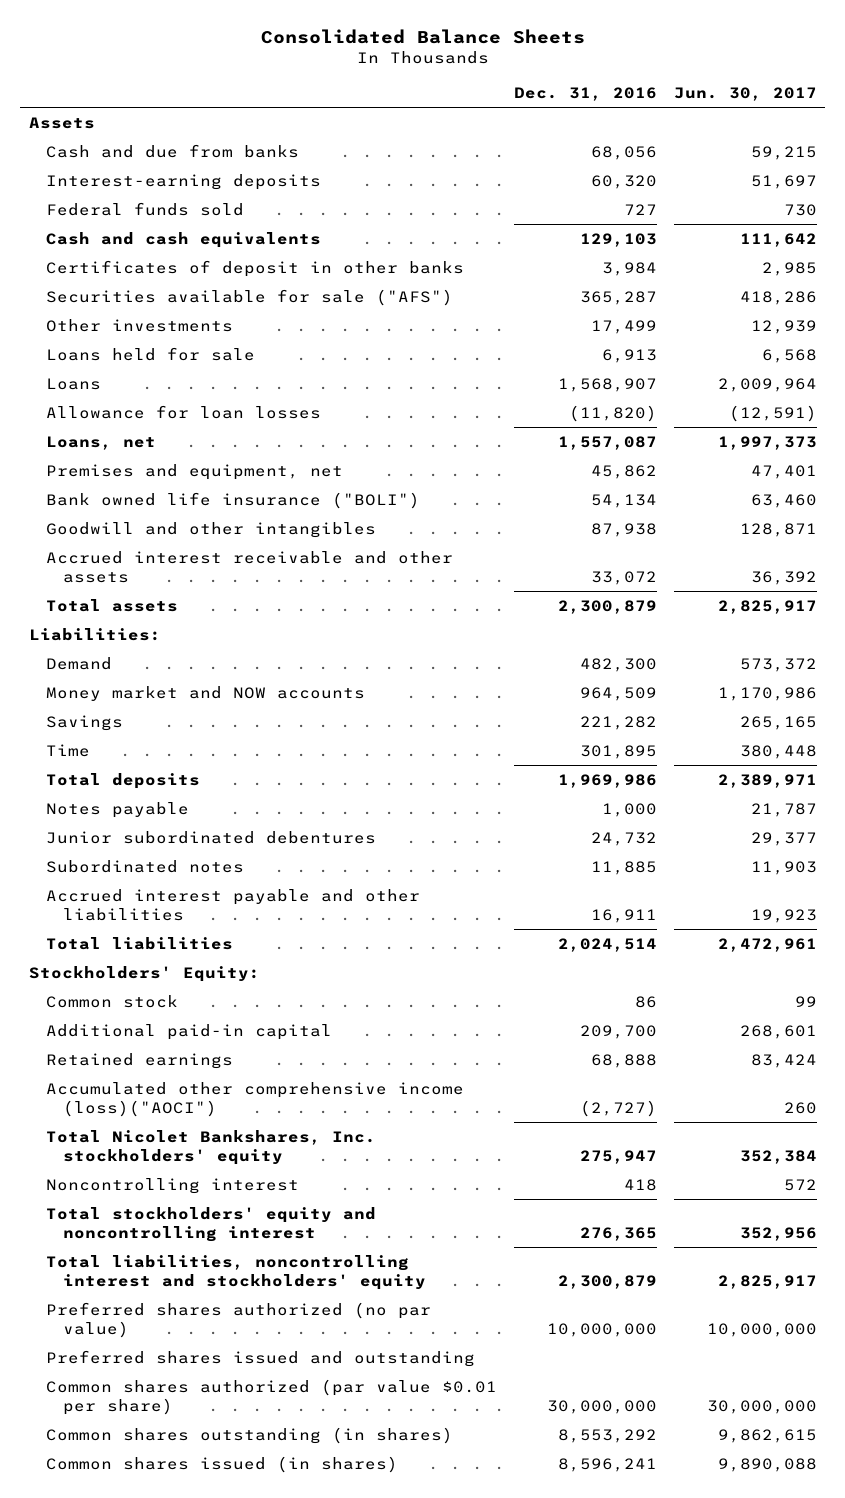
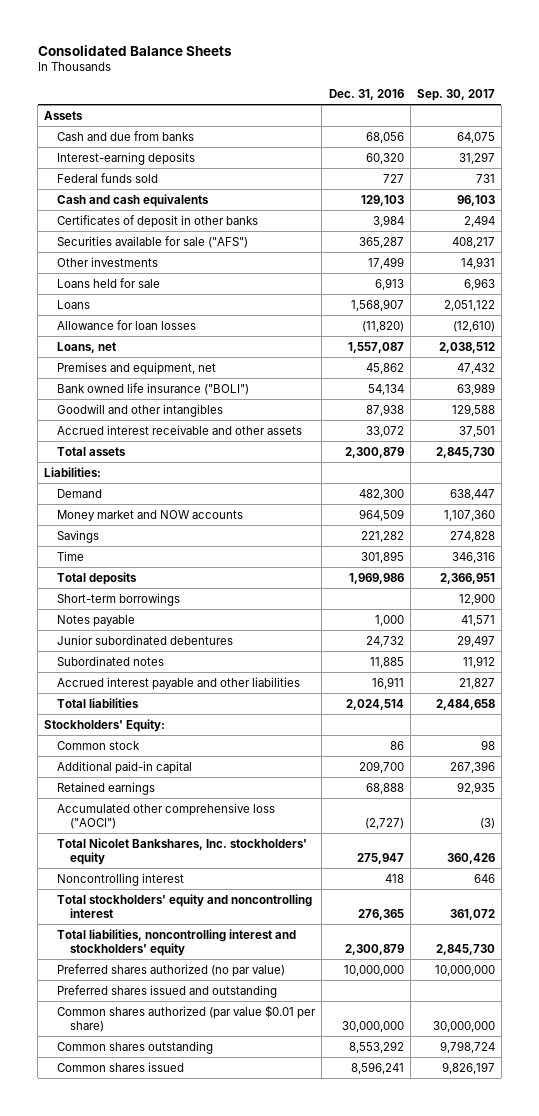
- | Dec. 31, 2016 | Jun. 30, 2017
+ | Dec. 31, 2016 | Sep. 30, 2017
+ Short-term borrowings | | 12,900
- Accumulated other comprehensive income (loss)("AOCI") | (2,727) | 260
+ Accumulated other comprehensive loss ("AOCI") | (2,727) | (3)
- Common shares outstanding (in shares) | 8,553,292 | 9,862,615
- Common shares issued (in shares) | 8,596,241 | 9,890,088
+ Common shares outstanding | 8,553,292 | 9,798,724
+ Common shares issued | 8,596,241 | 9,826,197

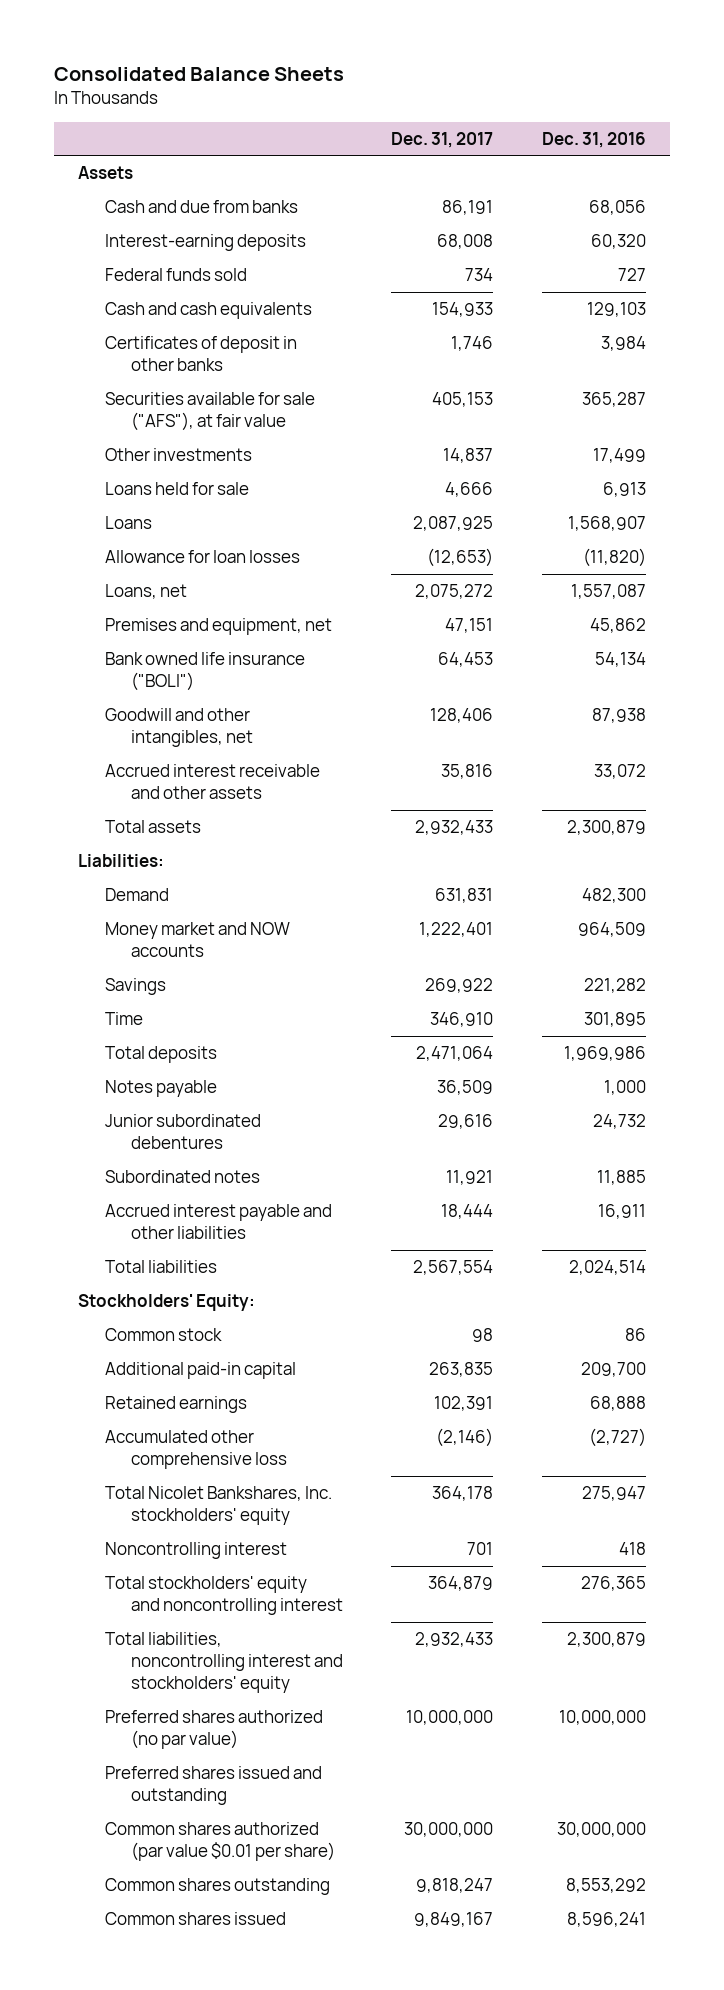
- | Dec. 31, 2016 | Sep. 30, 2017
+ | Dec. 31, 2017 | Dec. 31, 2016
- Securities available for sale ("AFS") | 365,287 | 408,217
+ Securities available for sale ("AFS"), at fair value | 405,153 | 365,287
- Goodwill and other intangibles | 87,938 | 129,588
+ Goodwill and other intangibles, net | 128,406 | 87,938
- Short-term borrowings | | 12,900
- Accumulated other comprehensive loss ("AOCI") | (2,727) | (3)
+ Accumulated other comprehensive loss | (2,146) | (2,727)

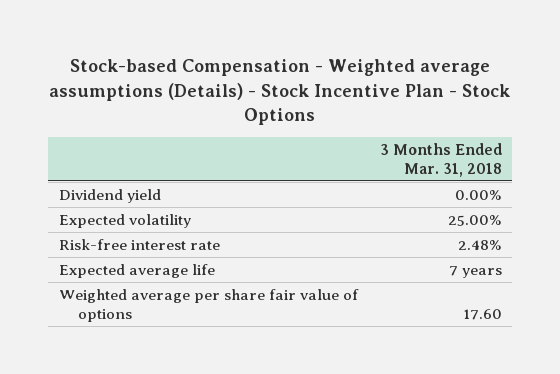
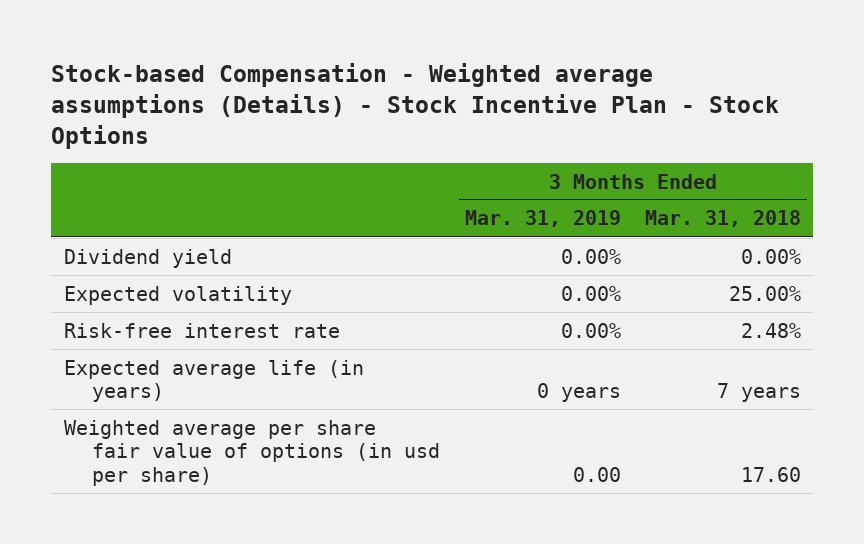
- | 3 Months Ended Mar. 31, 2018
+ | 3 Months Ended Mar. 31, 2019 | 3 Months Ended Mar. 31, 2018
- Expected average life | 7 years
- Weighted average per share fair value of options | 17.60
+ Expected average life (in years) | 0 years | 7 years
+ Weighted average per share fair value of options (in usd per share) | 0.00 | 17.60

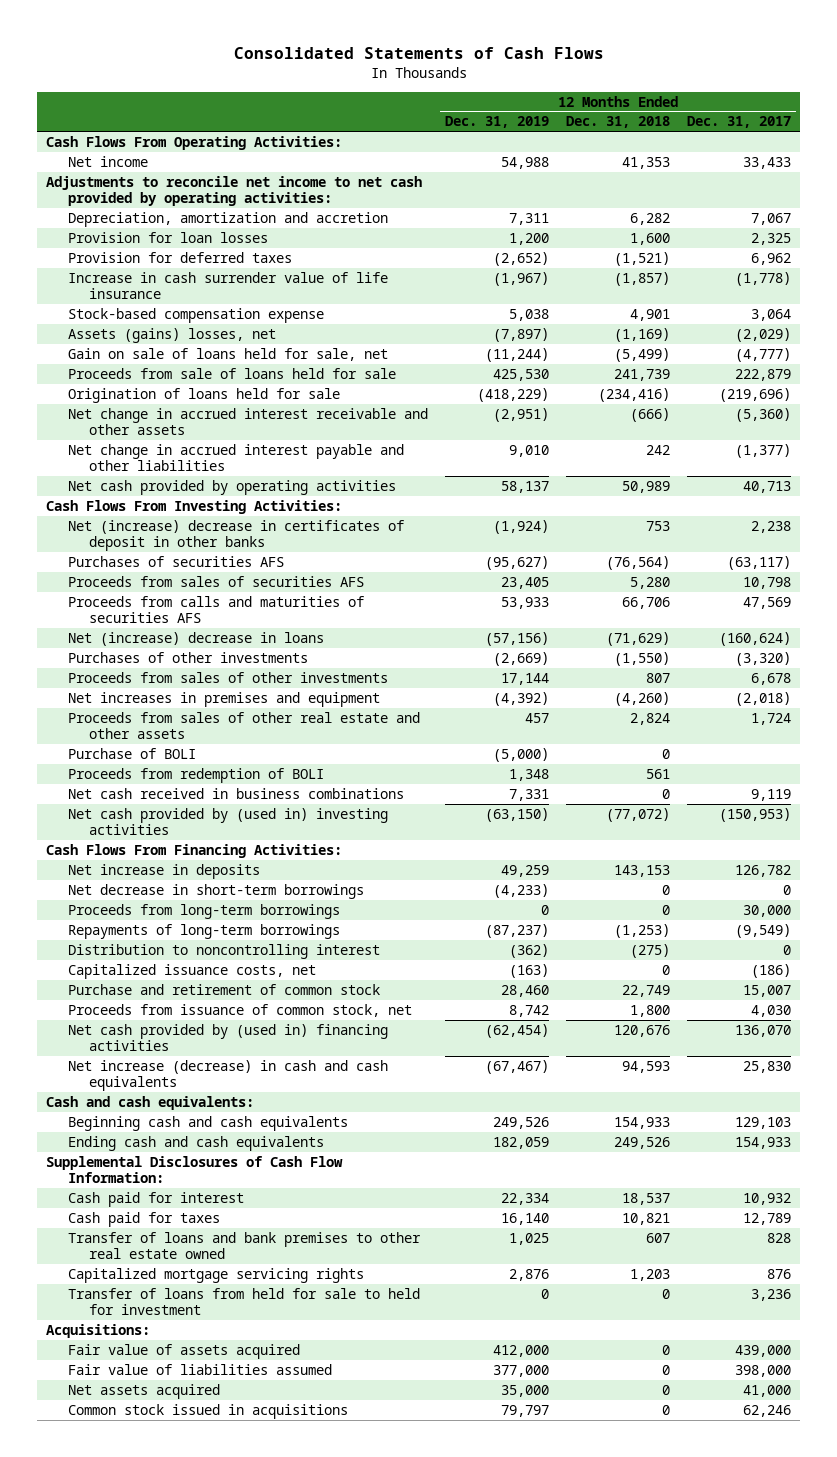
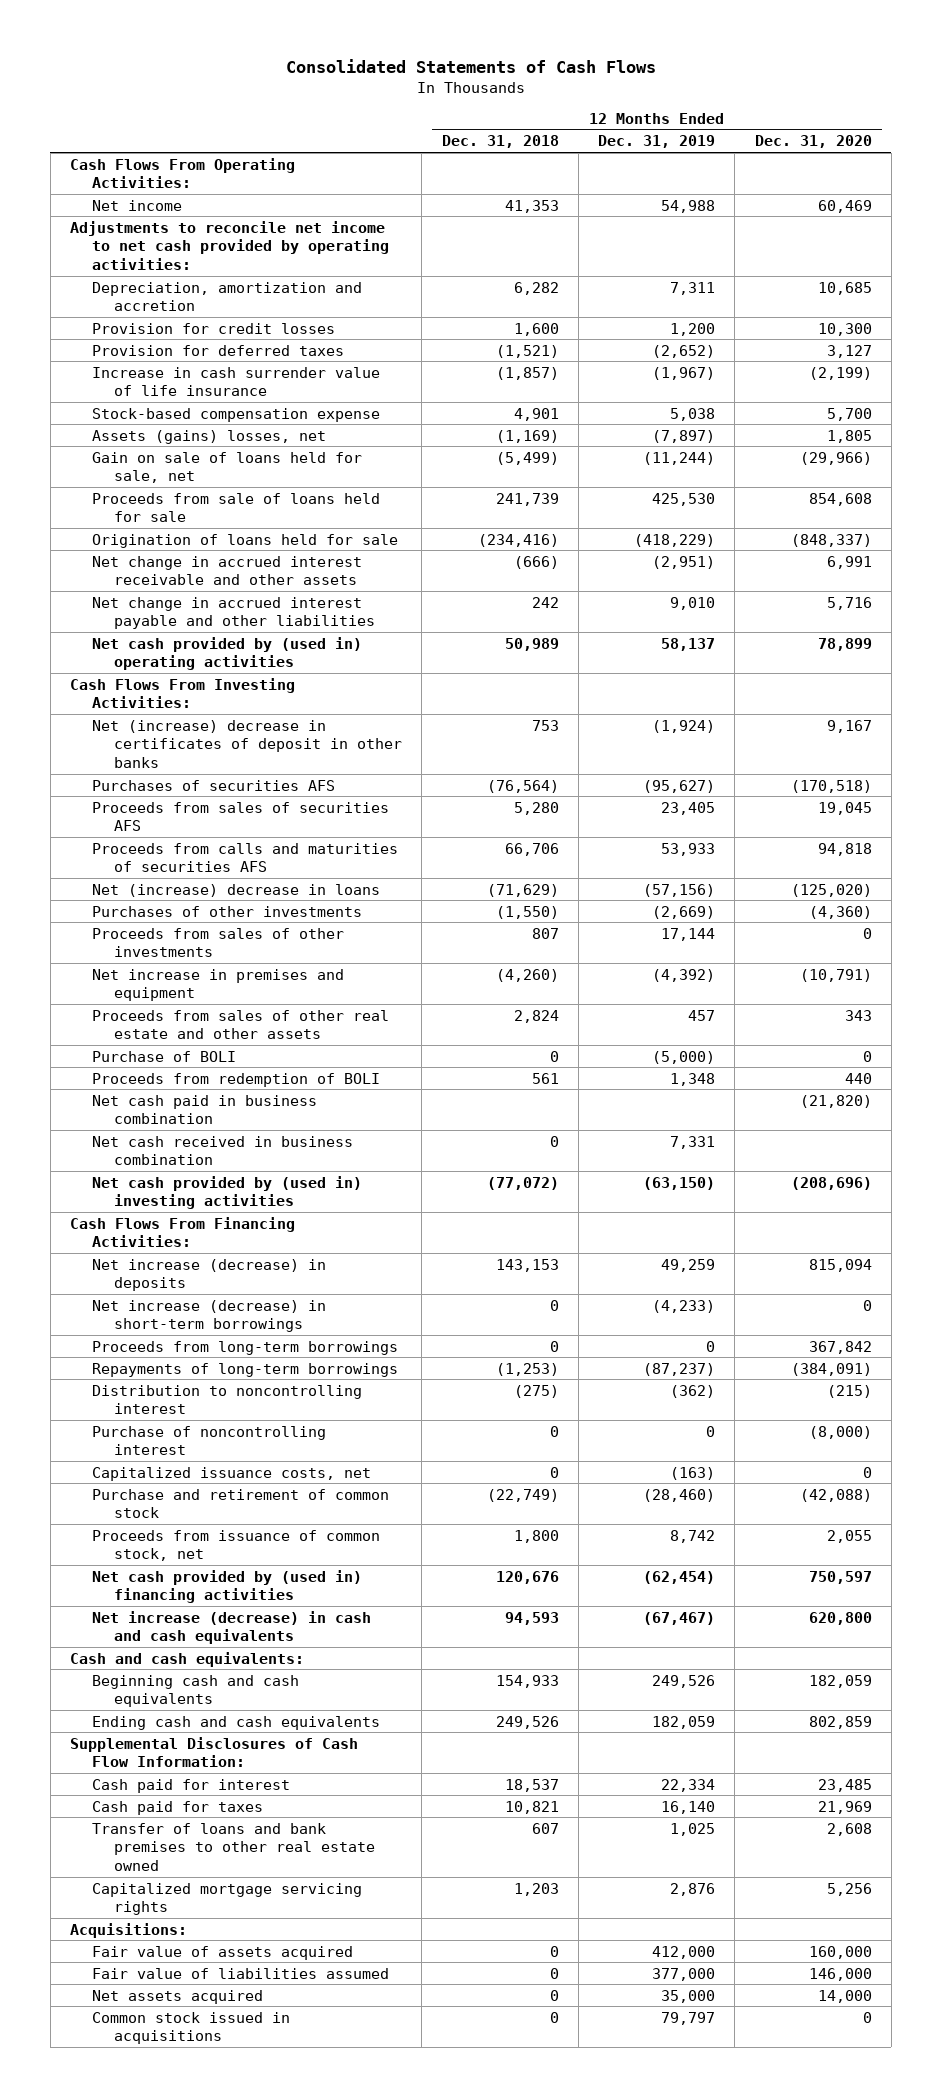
- | 12 Months Ended Dec. 31, 2019 | 12 Months Ended Dec. 31, 2018 | 12 Months Ended Dec. 31, 2017
+ | 12 Months Ended Dec. 31, 2018 | 12 Months Ended Dec. 31, 2019 | 12 Months Ended Dec. 31, 2020
- Provision for loan losses | 1,200 | 1,600 | 2,325
+ Provision for credit losses | 1,600 | 1,200 | 10,300
- Net cash provided by operating activities | 58,137 | 50,989 | 40,713
+ Net cash provided by (used in) operating activities | 50,989 | 58,137 | 78,899
- Net increases in premises and equipment | (4,392) | (4,260) | (2,018)
+ Net increase in premises and equipment | (4,260) | (4,392) | (10,791)
- Net cash received in business combinations | 7,331 | 0 | 9,119
+ Net cash paid in business combination | | | (21,820)
+ Net cash received in business combination | 0 | 7,331 |
- Net increase in deposits | 49,259 | 143,153 | 126,782
- Net decrease in short-term borrowings | (4,233) | 0 | 0
+ Net increase (decrease) in deposits | 143,153 | 49,259 | 815,094
+ Net increase (decrease) in short-term borrowings | 0 | (4,233) | 0
+ Purchase of noncontrolling interest | 0 | 0 | (8,000)
- Purchase and retirement of common stock | 28,460 | 22,749 | 15,007
+ Purchase and retirement of common stock | (22,749) | (28,460) | (42,088)
- Transfer of loans from held for sale to held for investment | 0 | 0 | 3,236

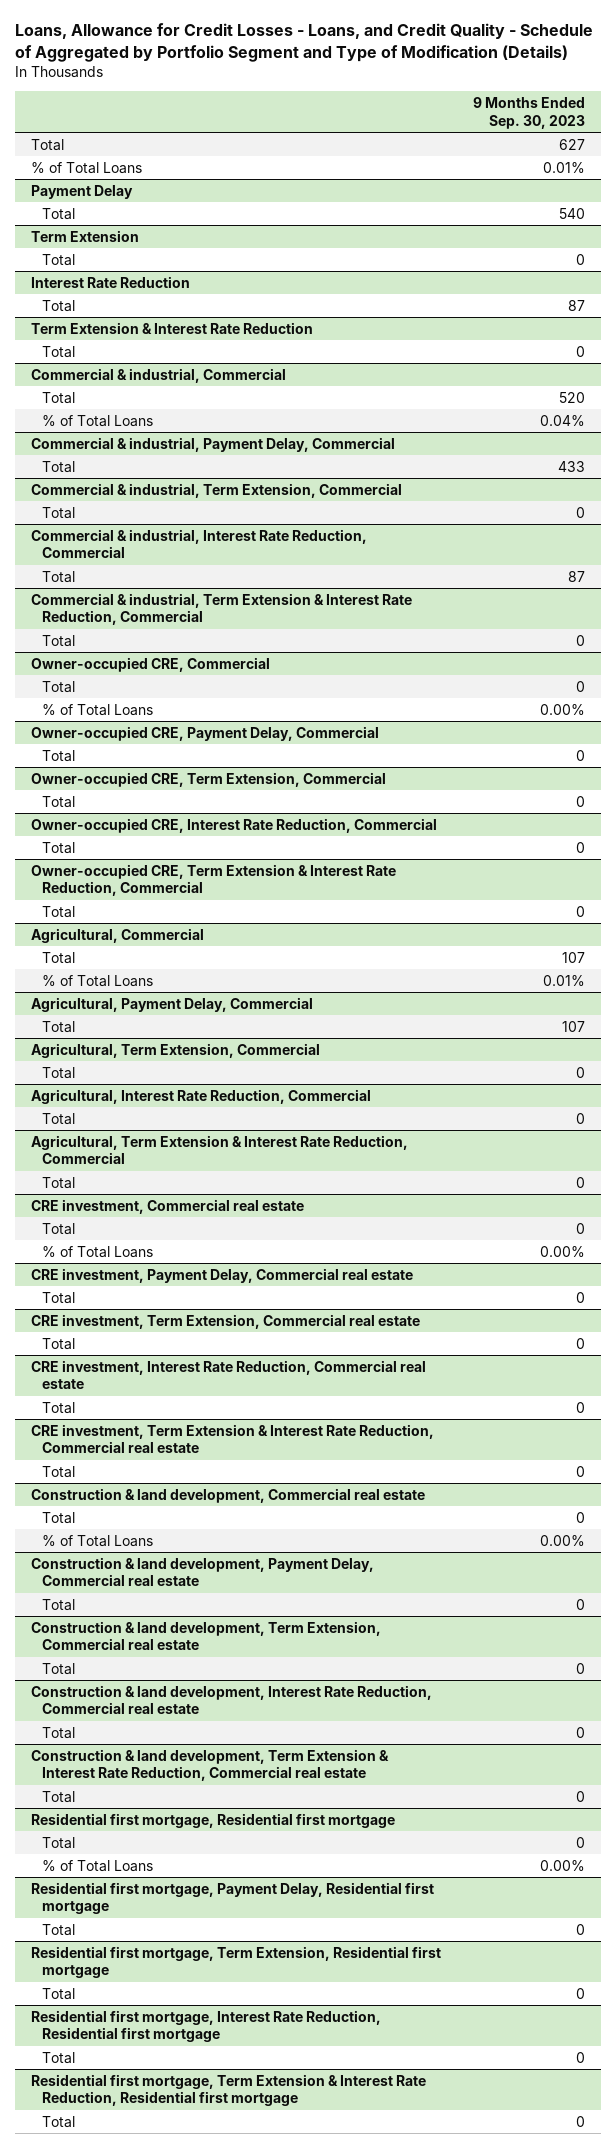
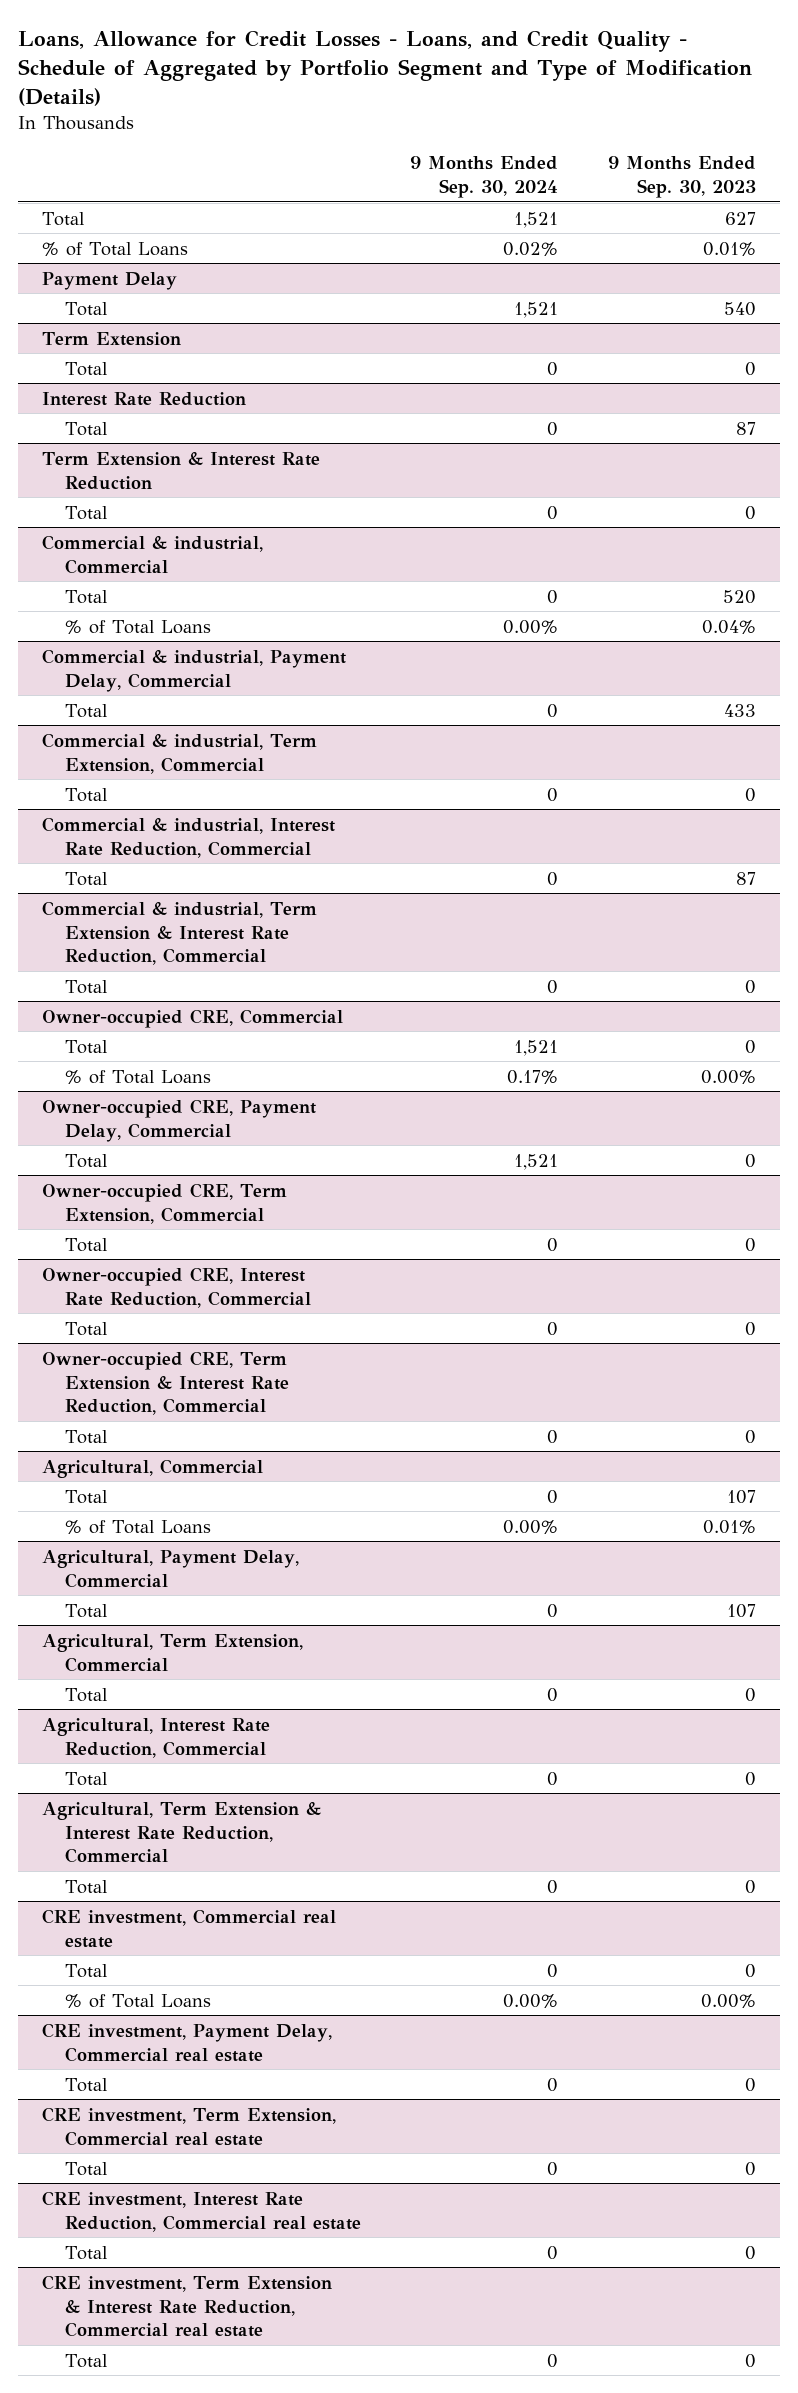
- | 9 Months Ended Sep. 30, 2023
+ | 9 Months Ended Sep. 30, 2024 | 9 Months Ended Sep. 30, 2023
- Construction & land development, Commercial real estate
- Total | 0
- % of Total Loans | 0.00%
- Construction & land development, Payment Delay, Commercial real estate
- Total | 0
- Construction & land development, Term Extension, Commercial real estate
- Total | 0
- Construction & land development, Interest Rate Reduction, Commercial real estate
- Total | 0
- Construction & land development, Term Extension & Interest Rate Reduction, Commercial real estate
- Total | 0
- Residential first mortgage, Residential first mortgage
- Total | 0
- % of Total Loans | 0.00%
- Residential first mortgage, Payment Delay, Residential first mortgage
- Total | 0
- Residential first mortgage, Term Extension, Residential first mortgage
- Total | 0
- Residential first mortgage, Interest Rate Reduction, Residential first mortgage
- Total | 0
- Residential first mortgage, Term Extension & Interest Rate Reduction, Residential first mortgage
- Total | 0

